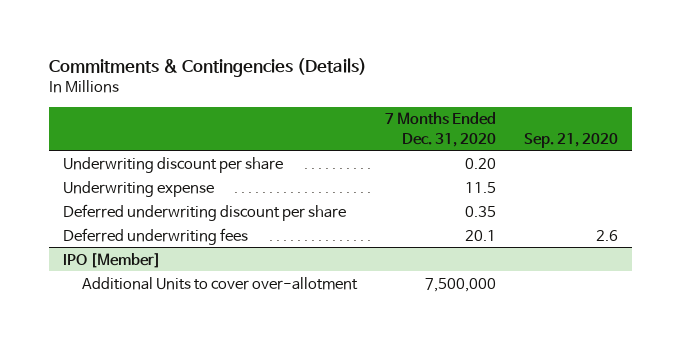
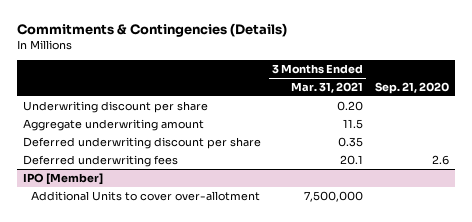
- | 7 Months Ended Dec. 31, 2020 | Sep. 21, 2020
+ | 3 Months Ended Mar. 31, 2021 | Sep. 21, 2020
- Underwriting expense | 11.5 |
+ Aggregate underwriting amount | 11.5 |

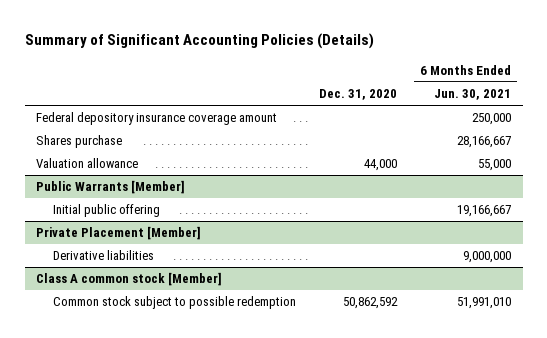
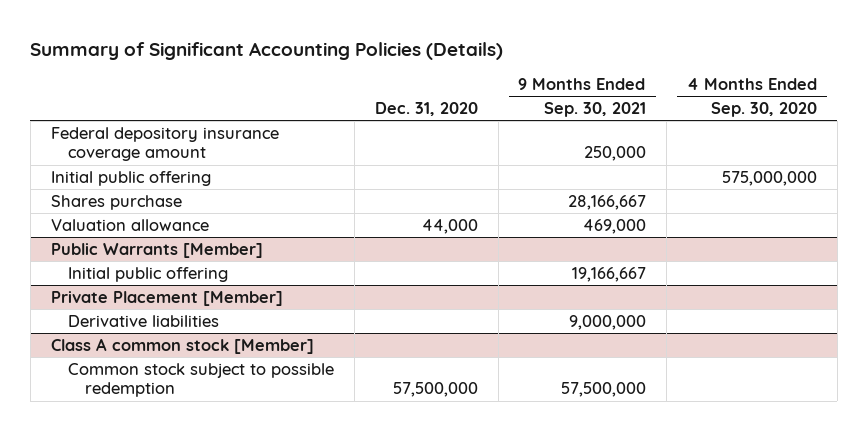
- | Dec. 31, 2020 | 6 Months Ended Jun. 30, 2021
+ | Dec. 31, 2020 | 9 Months Ended Sep. 30, 2021 | 4 Months Ended Sep. 30, 2020
+ Initial public offering | | | 575,000,000
@ Class A common stock [Member]
- Common stock subject to possible redemption | 50,862,592 | 51,991,010
+ Common stock subject to possible redemption | 57,500,000 | 57,500,000 |

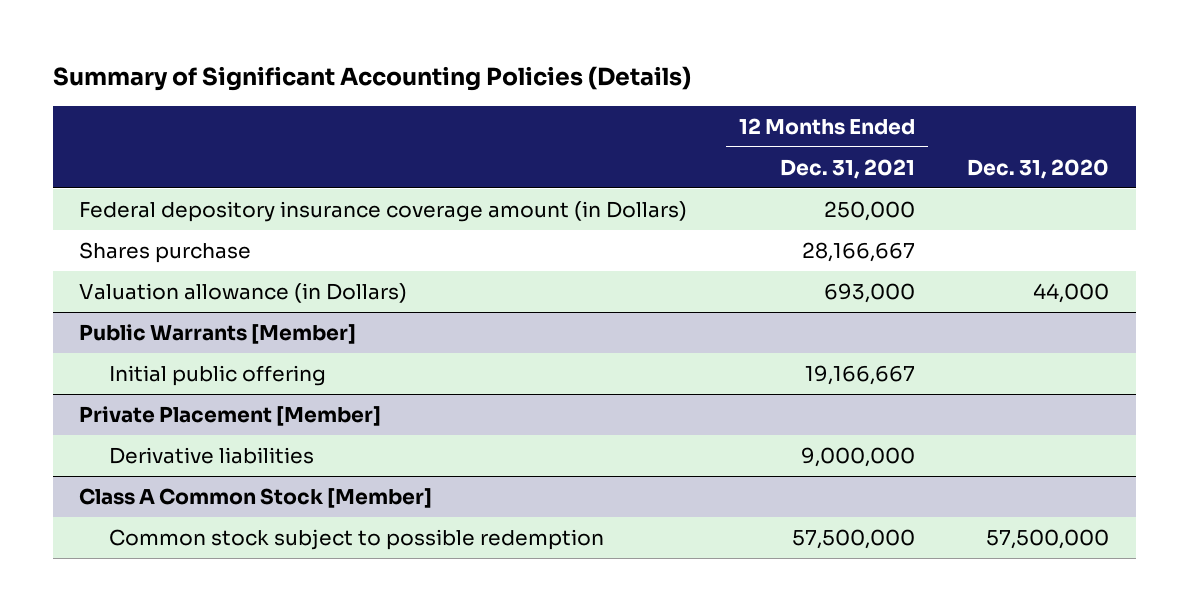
- | Dec. 31, 2020 | 9 Months Ended Sep. 30, 2021 | 4 Months Ended Sep. 30, 2020
+ | 12 Months Ended Dec. 31, 2021 | Dec. 31, 2020
- Federal depository insurance coverage amount | | 250,000 |
- Initial public offering | | | 575,000,000
+ Federal depository insurance coverage amount (in Dollars) | 250,000 |
- Valuation allowance | 44,000 | 469,000 |
+ Valuation allowance (in Dollars) | 693,000 | 44,000
- Class A common stock [Member]
+ Class A Common Stock [Member]

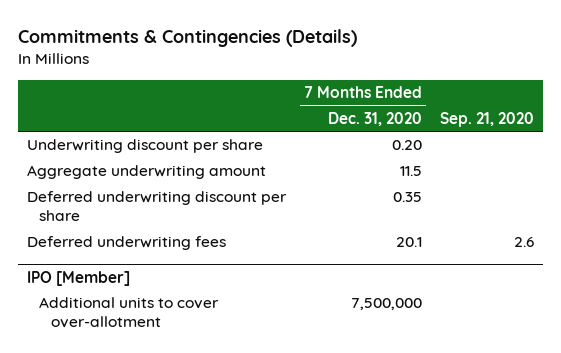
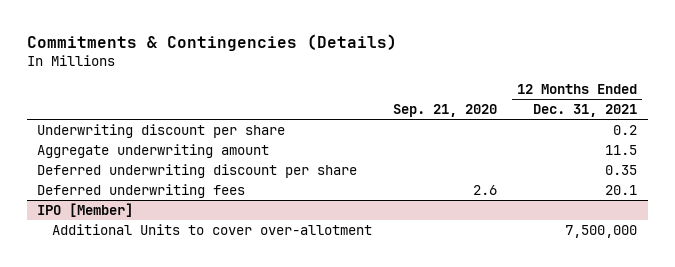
- | 7 Months Ended Dec. 31, 2020 | Sep. 21, 2020
+ | Sep. 21, 2020 | 12 Months Ended Dec. 31, 2021
@ IPO [Member]
- Additional units to cover over-allotment | 7,500,000 |
+ Additional Units to cover over-allotment | | 7,500,000

